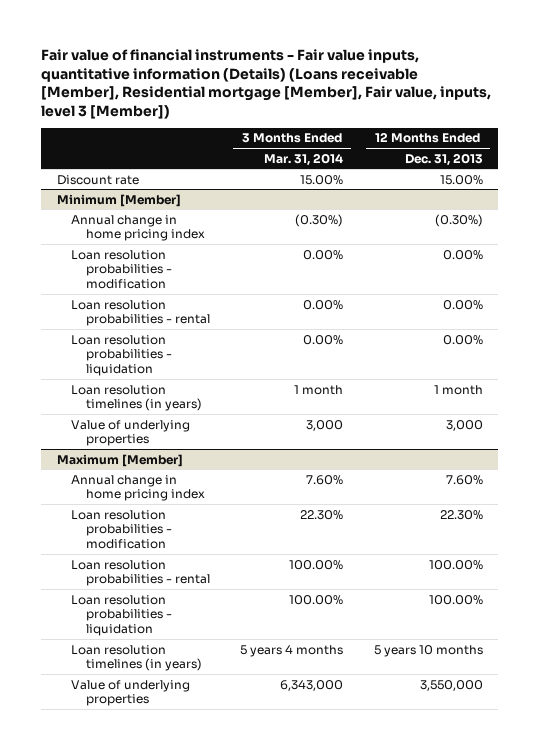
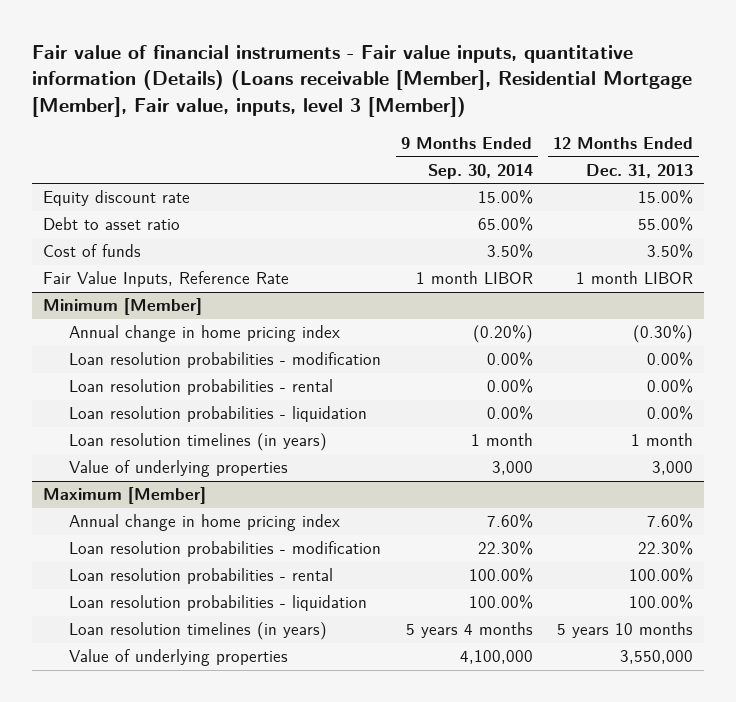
- Fair value of financial instruments - Fair value inputs, quantitative information (Details) (Loans receivable [Member], Residential mortgage [Member], Fair value, inputs, level 3 [Member])
+ Fair value of financial instruments - Fair value inputs, quantitative information (Details) (Loans receivable [Member], Residential Mortgage [Member], Fair value, inputs, level 3 [Member])
- | 3 Months Ended Mar. 31, 2014 | 12 Months Ended Dec. 31, 2013
+ | 9 Months Ended Sep. 30, 2014 | 12 Months Ended Dec. 31, 2013
- Discount rate | 15.00% | 15.00%
+ Equity discount rate | 15.00% | 15.00%
+ Debt to asset ratio | 65.00% | 55.00%
+ Cost of funds | 3.50% | 3.50%
+ Fair Value Inputs, Reference Rate | 1 month LIBOR | 1 month LIBOR

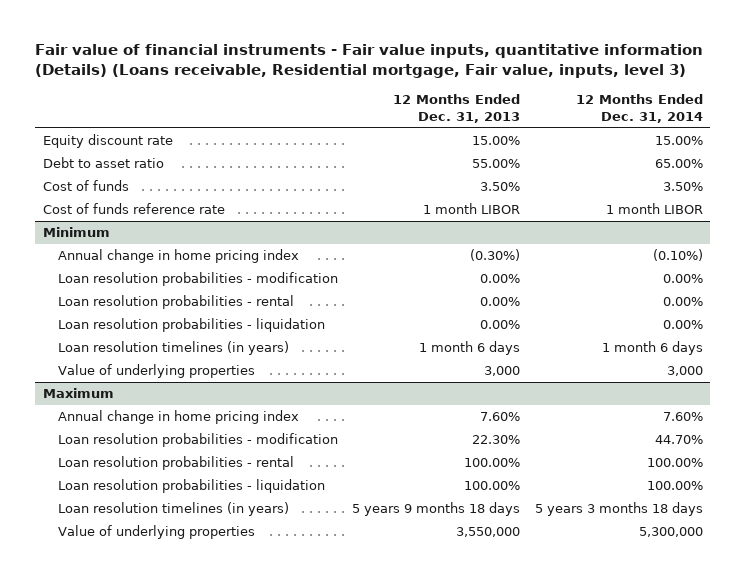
- Fair value of financial instruments - Fair value inputs, quantitative information (Details) (Loans receivable [Member], Residential Mortgage [Member], Fair value, inputs, level 3 [Member])
+ Fair value of financial instruments - Fair value inputs, quantitative information (Details) (Loans receivable, Residential mortgage, Fair value, inputs, level 3)
- | 9 Months Ended Sep. 30, 2014 | 12 Months Ended Dec. 31, 2013
+ | 12 Months Ended Dec. 31, 2013 | 12 Months Ended Dec. 31, 2014
- Fair Value Inputs, Reference Rate | 1 month LIBOR | 1 month LIBOR
- Minimum [Member]
+ Cost of funds reference rate | 1 month LIBOR | 1 month LIBOR
+ Minimum
- Loan resolution timelines (in years) | 1 month | 1 month
+ Loan resolution timelines (in years) | 1 month 6 days | 1 month 6 days
- Maximum [Member]
+ Maximum
- Loan resolution timelines (in years) | 5 years 4 months | 5 years 10 months
+ Loan resolution timelines (in years) | 5 years 9 months 18 days | 5 years 3 months 18 days

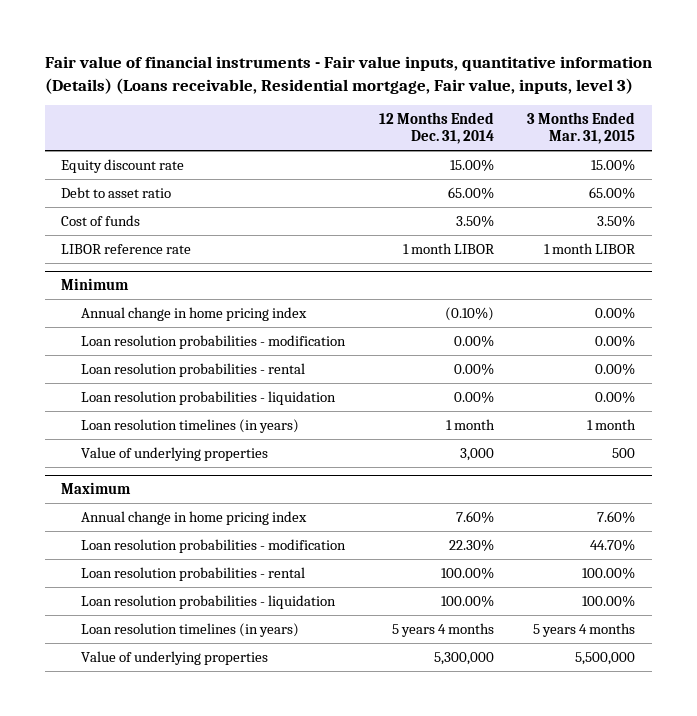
- | 12 Months Ended Dec. 31, 2013 | 12 Months Ended Dec. 31, 2014
+ | 12 Months Ended Dec. 31, 2014 | 3 Months Ended Mar. 31, 2015
- Cost of funds reference rate | 1 month LIBOR | 1 month LIBOR
+ LIBOR reference rate | 1 month LIBOR | 1 month LIBOR
@ Minimum
- Loan resolution timelines (in years) | 1 month 6 days | 1 month 6 days
+ Loan resolution timelines (in years) | 1 month | 1 month
@ Maximum
- Loan resolution probabilities - modification | 22.30% | 44.70%
+ Loan resolution probabilities - modification | 22.30% | 44.70%
- Loan resolution timelines (in years) | 5 years 9 months 18 days | 5 years 3 months 18 days
+ Loan resolution timelines (in years) | 5 years 4 months | 5 years 4 months

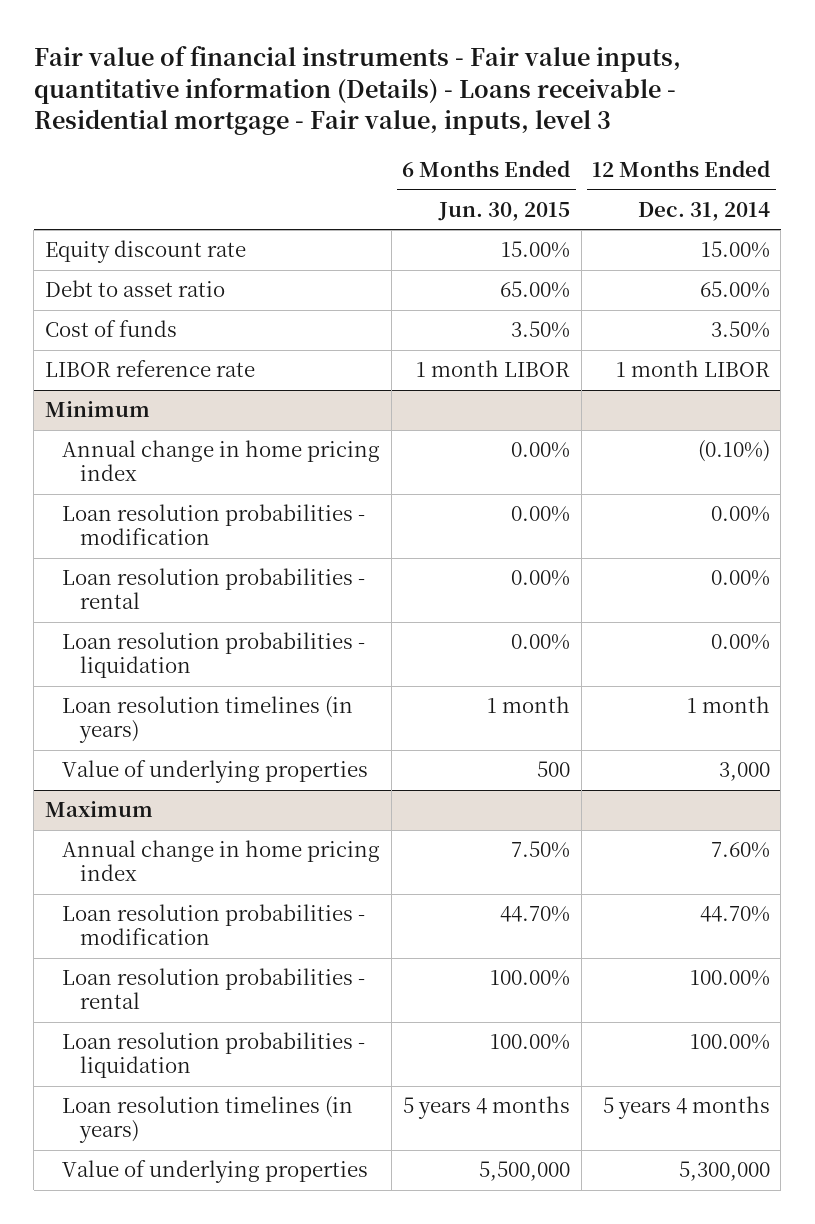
- Fair value of financial instruments - Fair value inputs, quantitative information (Details) (Loans receivable, Residential mortgage, Fair value, inputs, level 3)
+ Fair value of financial instruments - Fair value inputs, quantitative information (Details) - Loans receivable - Residential mortgage - Fair value, inputs, level 3
- | 12 Months Ended Dec. 31, 2014 | 3 Months Ended Mar. 31, 2015
+ | 6 Months Ended Jun. 30, 2015 | 12 Months Ended Dec. 31, 2014
@ Maximum
- Loan resolution probabilities - modification | 22.30% | 44.70%
+ Loan resolution probabilities - modification | 44.70% | 44.70%

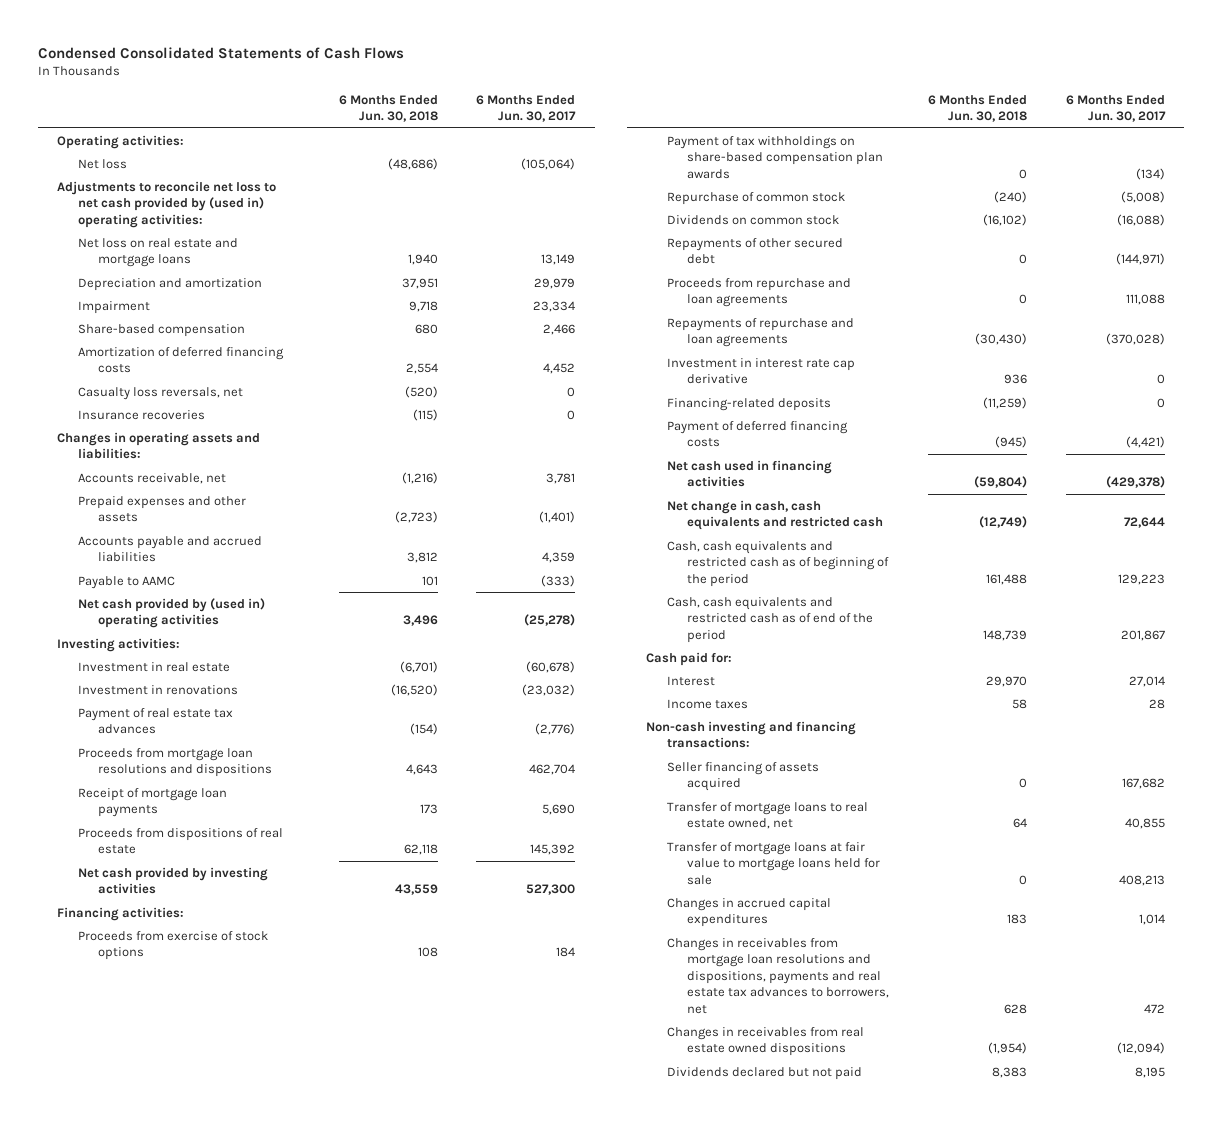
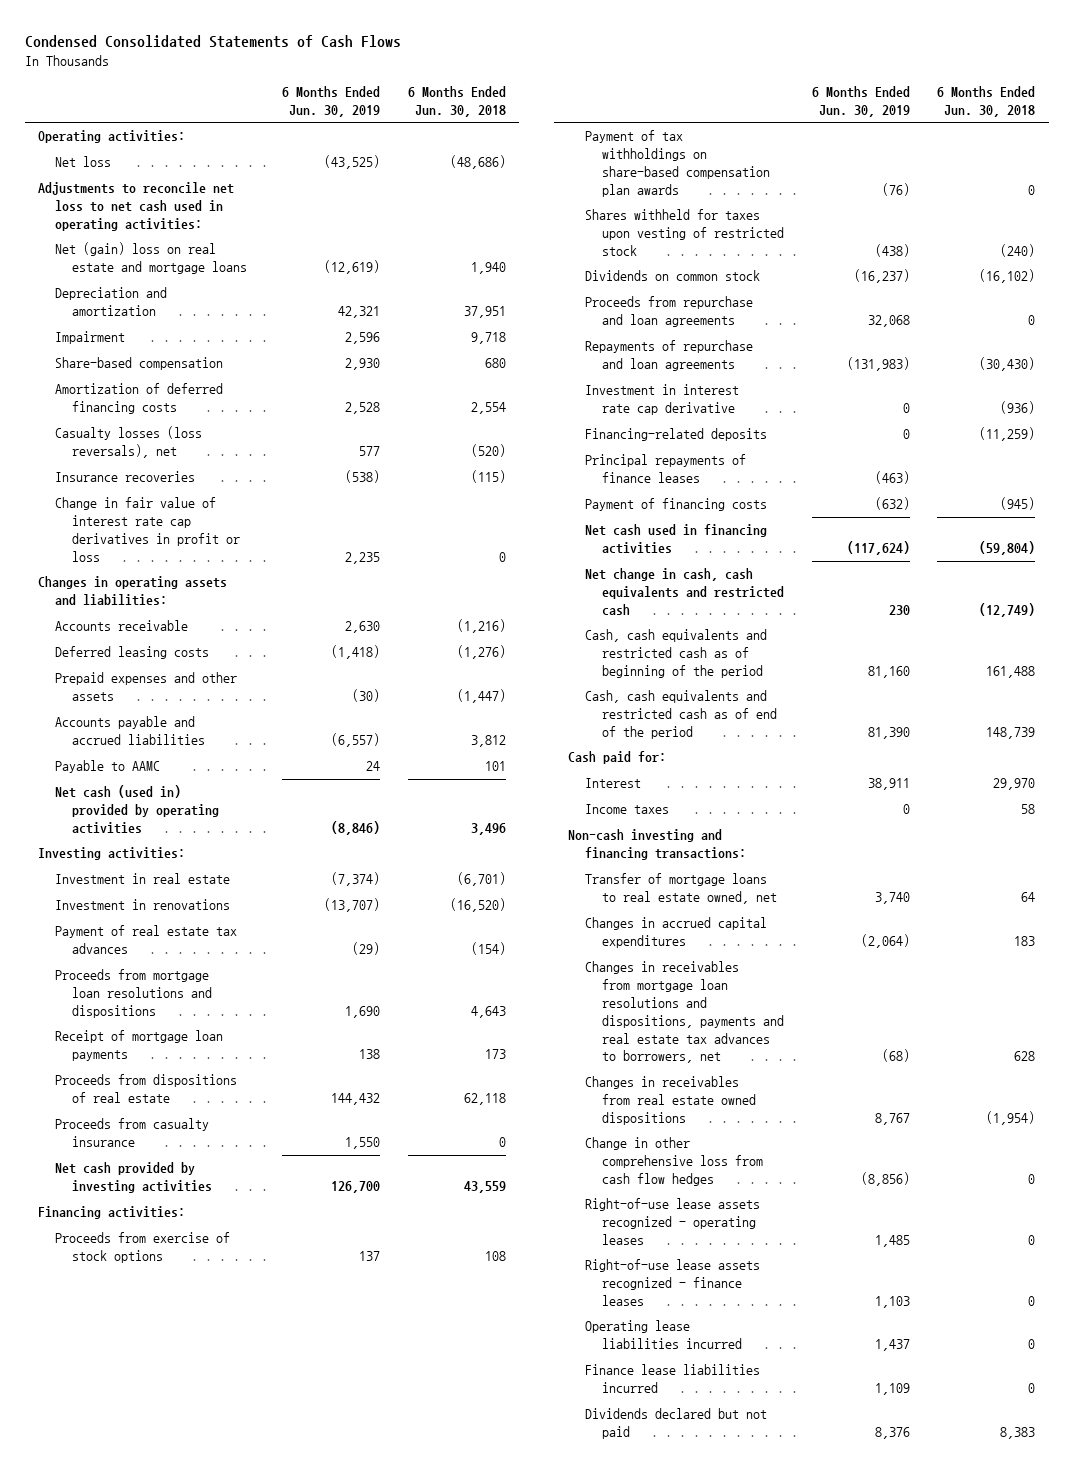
- | 6 Months Ended Jun. 30, 2018 | 6 Months Ended Jun. 30, 2017
+ | 6 Months Ended Jun. 30, 2019 | 6 Months Ended Jun. 30, 2018
- Adjustments to reconcile net loss to net cash provided by (used in) operating activities:
- Net loss on real estate and mortgage loans | 1,940 | 13,149
+ Adjustments to reconcile net loss to net cash used in operating activities:
+ Net (gain) loss on real estate and mortgage loans | (12,619) | 1,940
- Casualty loss reversals, net | (520) | 0
+ Casualty losses (loss reversals), net | 577 | (520)
+ Change in fair value of interest rate cap derivatives in profit or loss | 2,235 | 0
- Accounts receivable, net | (1,216) | 3,781
- Prepaid expenses and other assets | (2,723) | (1,401)
+ Accounts receivable | 2,630 | (1,216)
+ Deferred leasing costs | (1,418) | (1,276)
+ Prepaid expenses and other assets | (30) | (1,447)
- Net cash provided by (used in) operating activities | 3,496 | (25,278)
+ Net cash (used in) provided by operating activities | (8,846) | 3,496
+ Proceeds from casualty insurance | 1,550 | 0
- Repurchase of common stock | (240) | (5,008)
+ Shares withheld for taxes upon vesting of restricted stock | (438) | (240)
- Repayments of other secured debt | 0 | (144,971)
- Investment in interest rate cap derivative | 936 | 0
+ Investment in interest rate cap derivative | 0 | (936)
- Payment of deferred financing costs | (945) | (4,421)
+ Principal repayments of finance leases | (463) |
+ Payment of financing costs | (632) | (945)
- Seller financing of assets acquired | 0 | 167,682
- Transfer of mortgage loans at fair value to mortgage loans held for sale | 0 | 408,213
+ Change in other comprehensive loss from cash flow hedges | (8,856) | 0
+ Right-of-use lease assets recognized - operating leases | 1,485 | 0
+ Right-of-use lease assets recognized - finance leases | 1,103 | 0
+ Operating lease liabilities incurred | 1,437 | 0
+ Finance lease liabilities incurred | 1,109 | 0

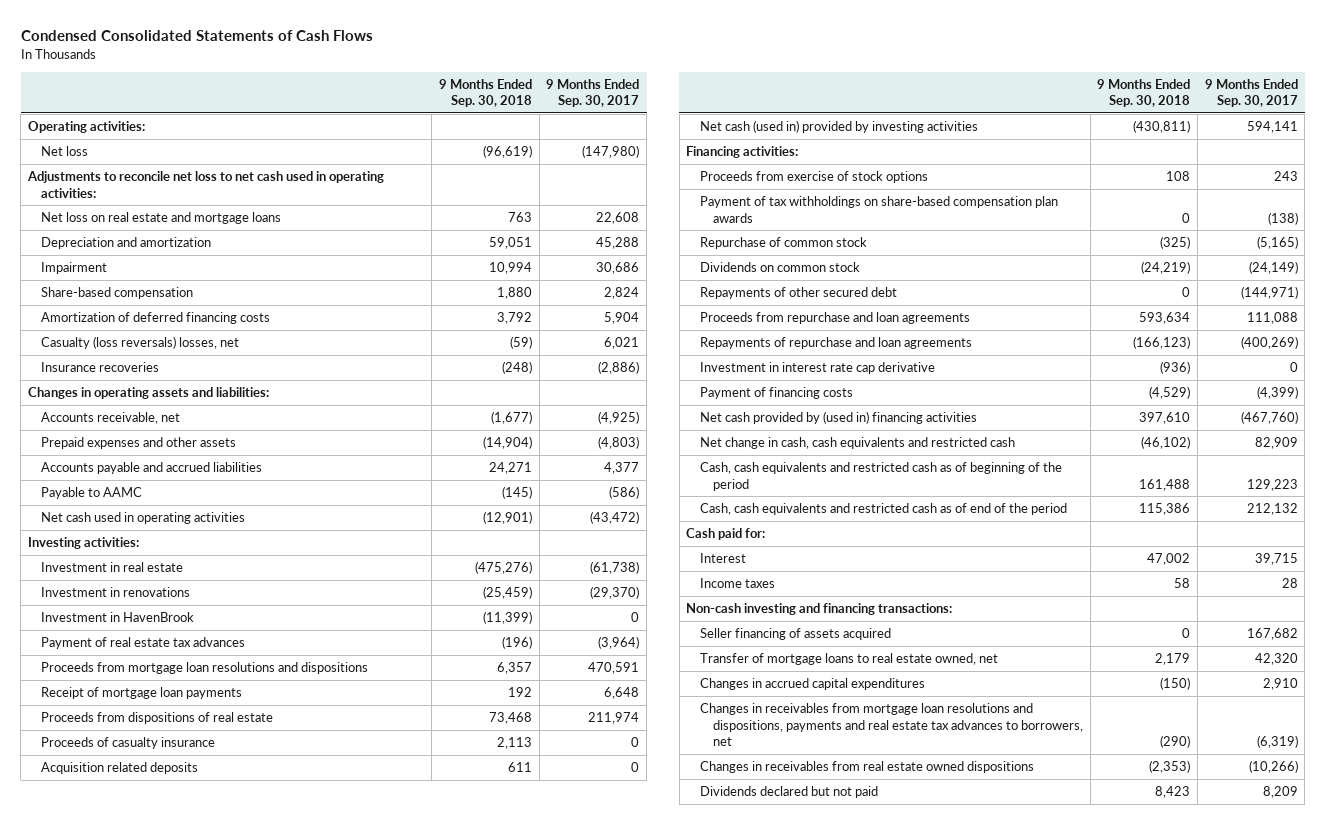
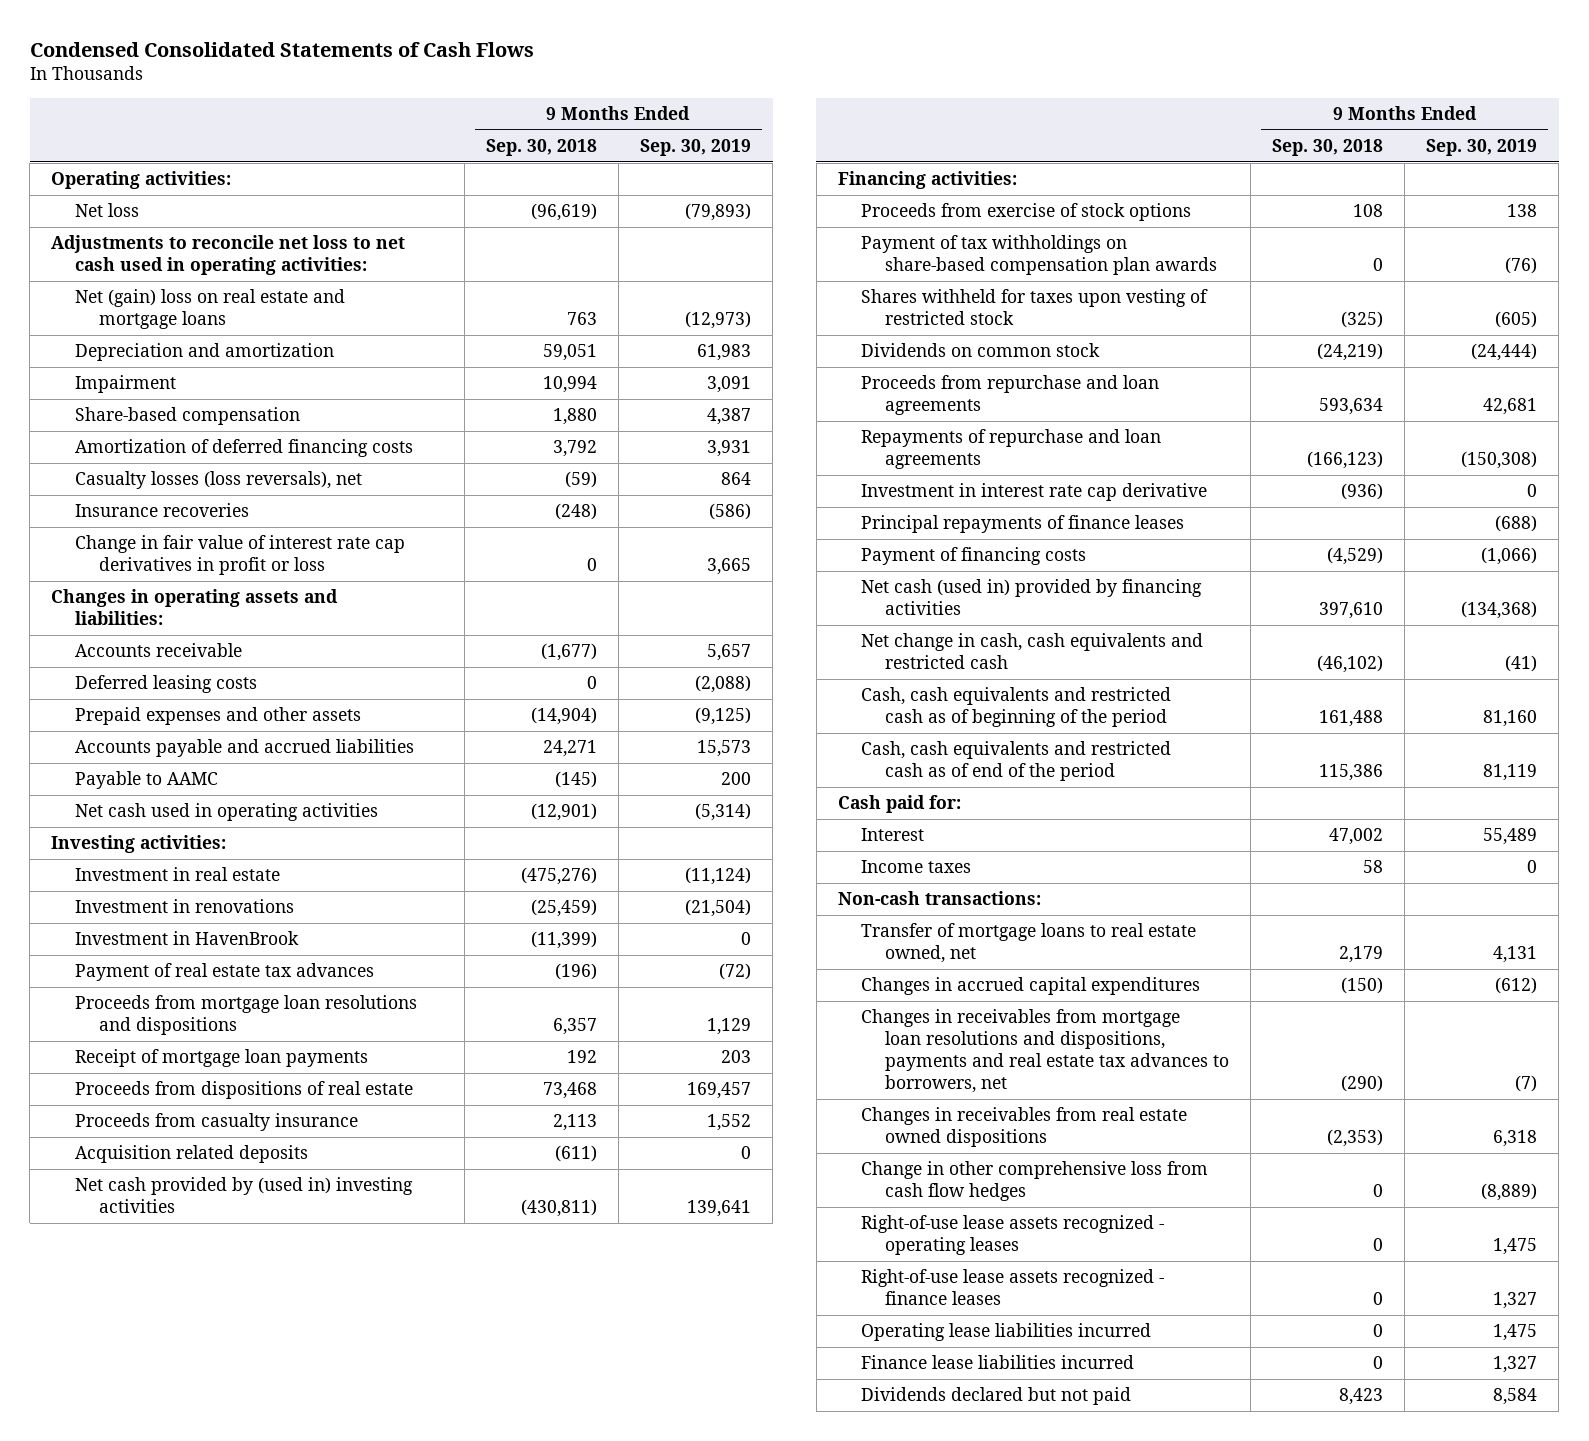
- | 9 Months Ended Sep. 30, 2018 | 9 Months Ended Sep. 30, 2017
+ | 9 Months Ended Sep. 30, 2018 | 9 Months Ended Sep. 30, 2019
- Net loss on real estate and mortgage loans | 763 | 22,608
+ Net (gain) loss on real estate and mortgage loans | 763 | (12,973)
- Casualty (loss reversals) losses, net | (59) | 6,021
+ Casualty losses (loss reversals), net | (59) | 864
+ Change in fair value of interest rate cap derivatives in profit or loss | 0 | 3,665
- Accounts receivable, net | (1,677) | (4,925)
+ Accounts receivable | (1,677) | 5,657
+ Deferred leasing costs | 0 | (2,088)
- Proceeds of casualty insurance | 2,113 | 0
- Acquisition related deposits | 611 | 0
- Net cash (used in) provided by investing activities | (430,811) | 594,141
+ Proceeds from casualty insurance | 2,113 | 1,552
+ Acquisition related deposits | (611) | 0
+ Net cash provided by (used in) investing activities | (430,811) | 139,641
- Repurchase of common stock | (325) | (5,165)
+ Shares withheld for taxes upon vesting of restricted stock | (325) | (605)
- Repayments of other secured debt | 0 | (144,971)
+ Principal repayments of finance leases | | (688)
- Net cash provided by (used in) financing activities | 397,610 | (467,760)
+ Net cash (used in) provided by financing activities | 397,610 | (134,368)
- Non-cash investing and financing transactions:
- Seller financing of assets acquired | 0 | 167,682
+ Non-cash transactions:
+ Change in other comprehensive loss from cash flow hedges | 0 | (8,889)
+ Right-of-use lease assets recognized - operating leases | 0 | 1,475
+ Right-of-use lease assets recognized - finance leases | 0 | 1,327
+ Operating lease liabilities incurred | 0 | 1,475
+ Finance lease liabilities incurred | 0 | 1,327

